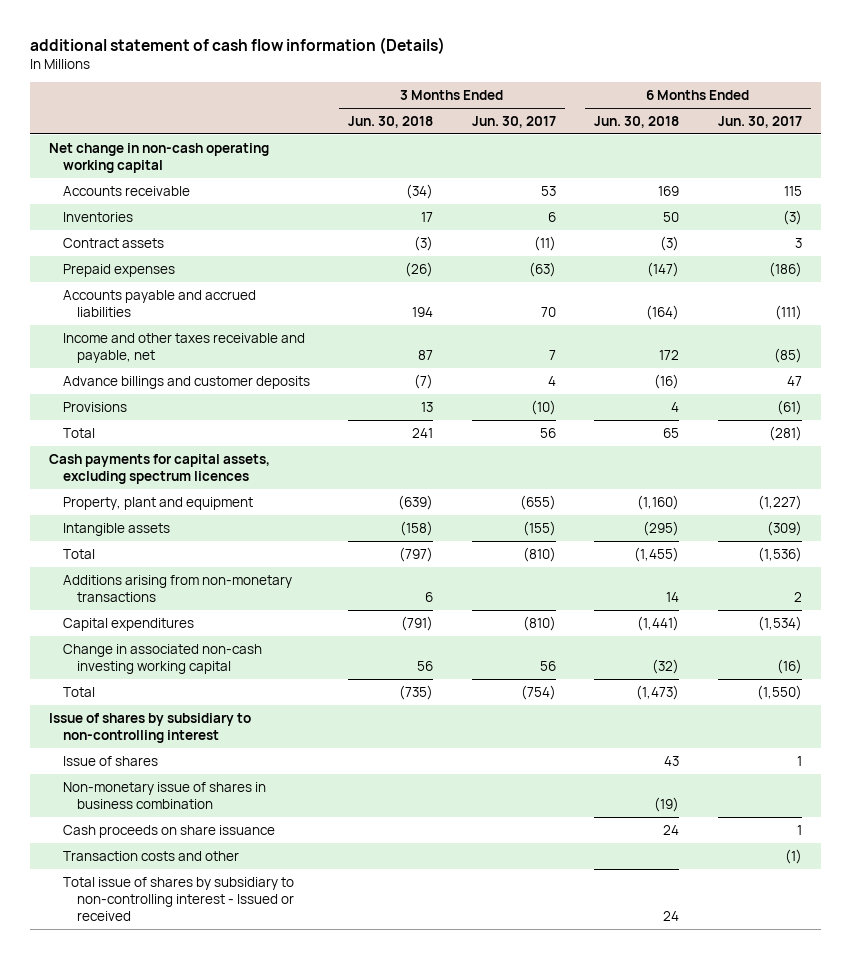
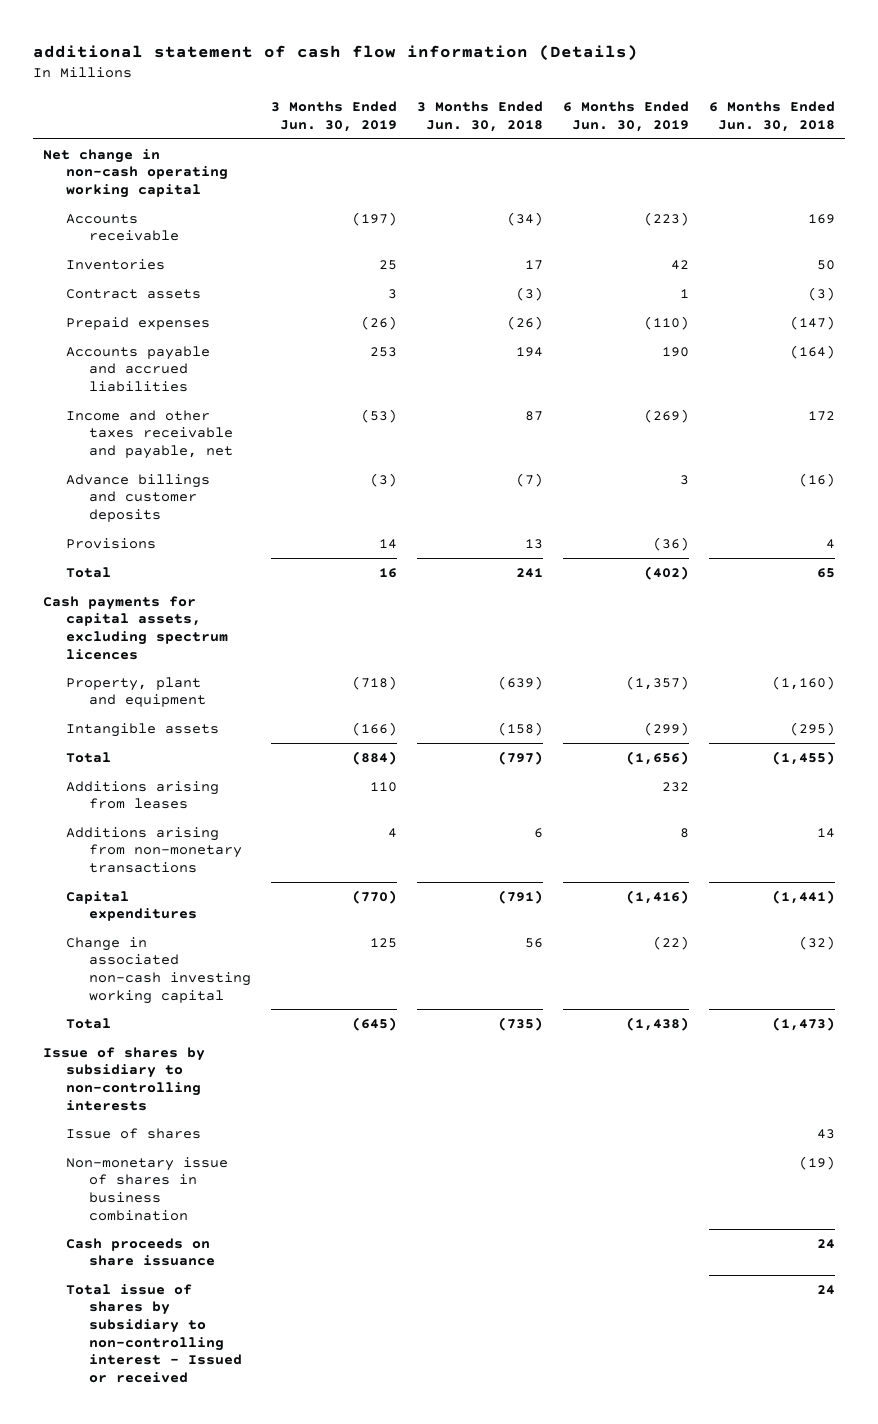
- | 3 Months Ended Jun. 30, 2018 | 3 Months Ended Jun. 30, 2017 | 6 Months Ended Jun. 30, 2018 | 6 Months Ended Jun. 30, 2017
+ | 3 Months Ended Jun. 30, 2019 | 3 Months Ended Jun. 30, 2018 | 6 Months Ended Jun. 30, 2019 | 6 Months Ended Jun. 30, 2018
+ Additions arising from leases | 110 | | 232 |
- Issue of shares by subsidiary to non-controlling interest
+ Issue of shares by subsidiary to non-controlling interests
- Transaction costs and other | | | | (1)

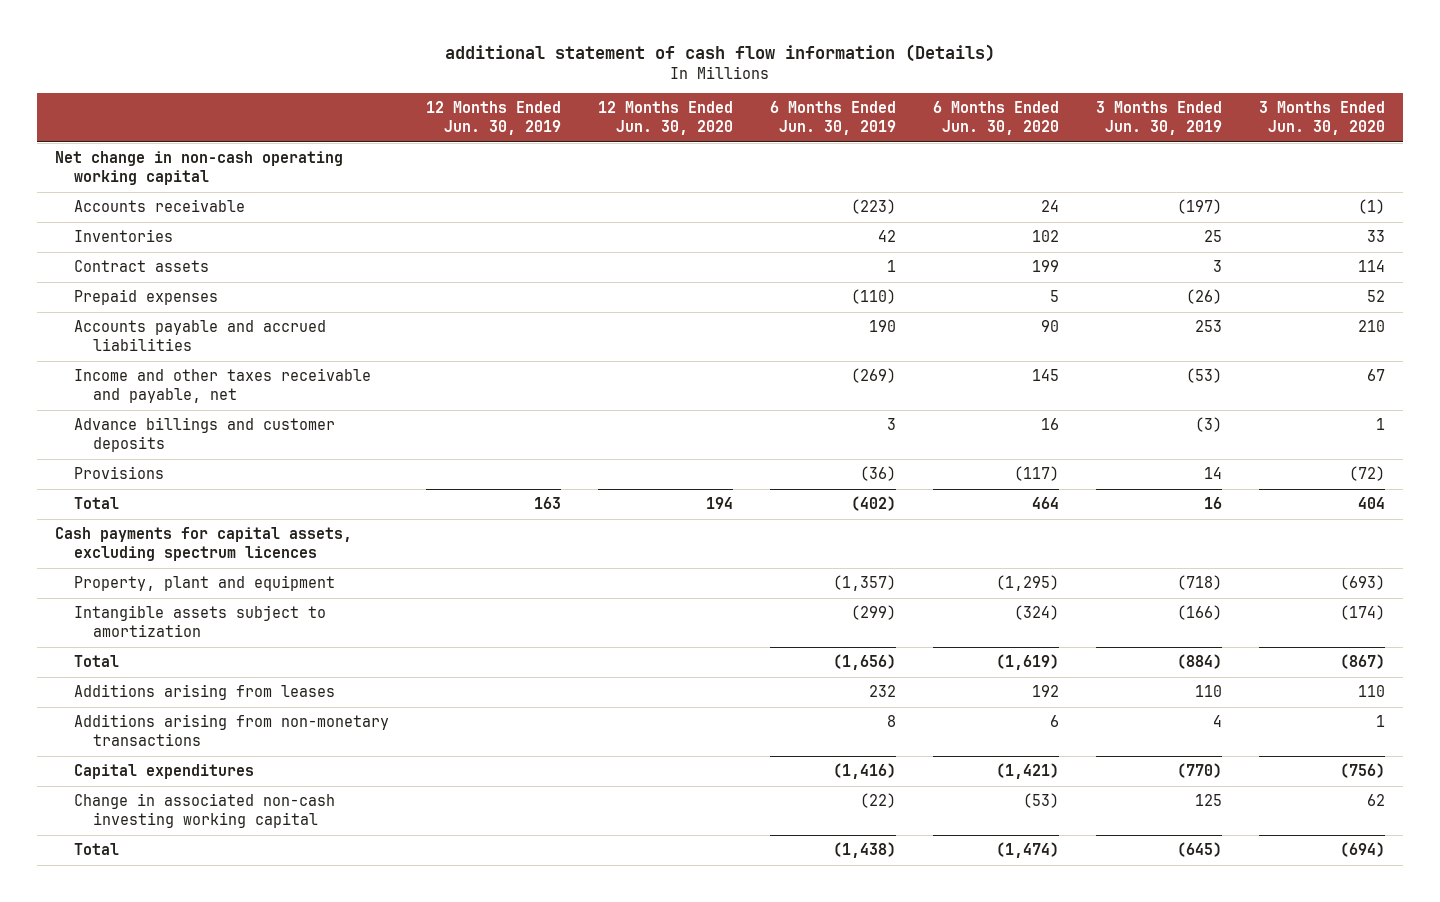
- | 3 Months Ended Jun. 30, 2019 | 3 Months Ended Jun. 30, 2018 | 6 Months Ended Jun. 30, 2019 | 6 Months Ended Jun. 30, 2018
+ | 12 Months Ended Jun. 30, 2019 | 12 Months Ended Jun. 30, 2020 | 6 Months Ended Jun. 30, 2019 | 6 Months Ended Jun. 30, 2020 | 3 Months Ended Jun. 30, 2019 | 3 Months Ended Jun. 30, 2020
- Intangible assets | (166) | (158) | (299) | (295)
+ Intangible assets subject to amortization | | | (299) | (324) | (166) | (174)
- Issue of shares by subsidiary to non-controlling interests
- Issue of shares | | | | 43
- Non-monetary issue of shares in business combination | | | | (19)
- Cash proceeds on share issuance | | | | 24
- Total issue of shares by subsidiary to non-controlling interest - Issued or received | | | | 24

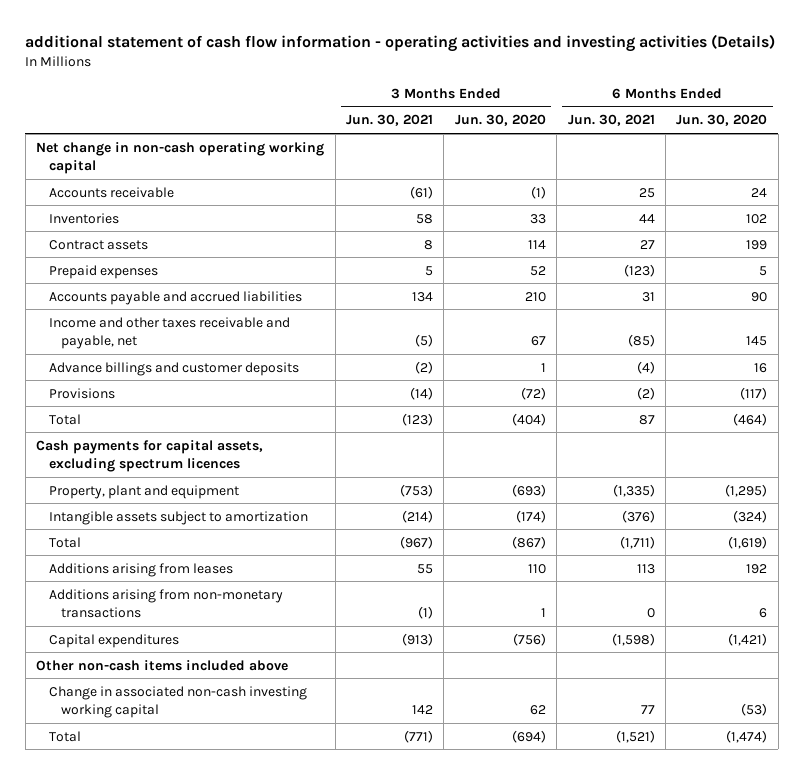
- additional statement of cash flow information (Details)
+ additional statement of cash flow information - operating activities and investing activities (Details)
- | 12 Months Ended Jun. 30, 2019 | 12 Months Ended Jun. 30, 2020 | 6 Months Ended Jun. 30, 2019 | 6 Months Ended Jun. 30, 2020 | 3 Months Ended Jun. 30, 2019 | 3 Months Ended Jun. 30, 2020
+ | 3 Months Ended Jun. 30, 2021 | 3 Months Ended Jun. 30, 2020 | 6 Months Ended Jun. 30, 2021 | 6 Months Ended Jun. 30, 2020
- Total | 163 | 194 | (402) | 464 | 16 | 404
+ Total | (123) | (404) | 87 | (464)
+ Other non-cash items included above

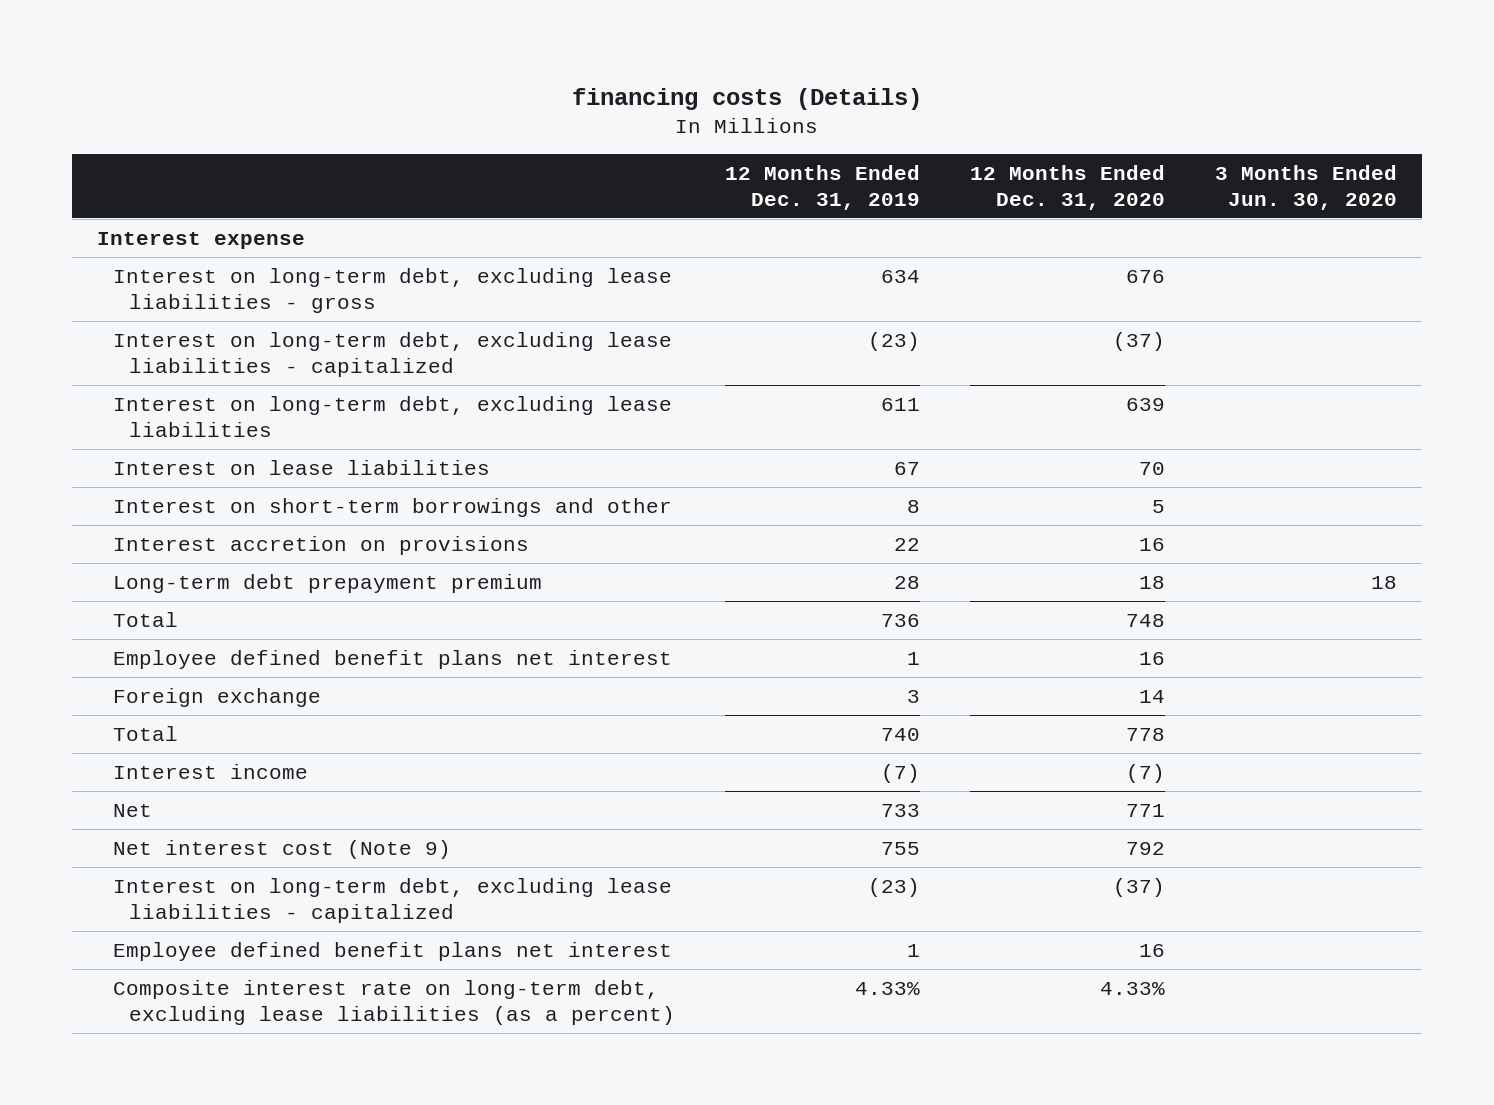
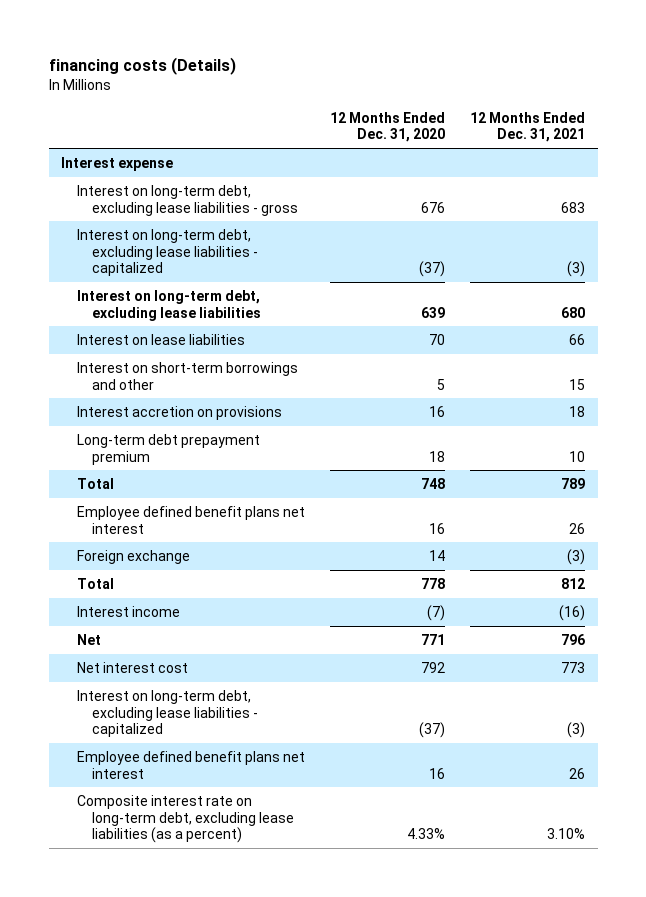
- | 12 Months Ended Dec. 31, 2019 | 12 Months Ended Dec. 31, 2020 | 3 Months Ended Jun. 30, 2020
+ | 12 Months Ended Dec. 31, 2020 | 12 Months Ended Dec. 31, 2021
- Net interest cost (Note 9) | 755 | 792 |
+ Net interest cost | 792 | 773

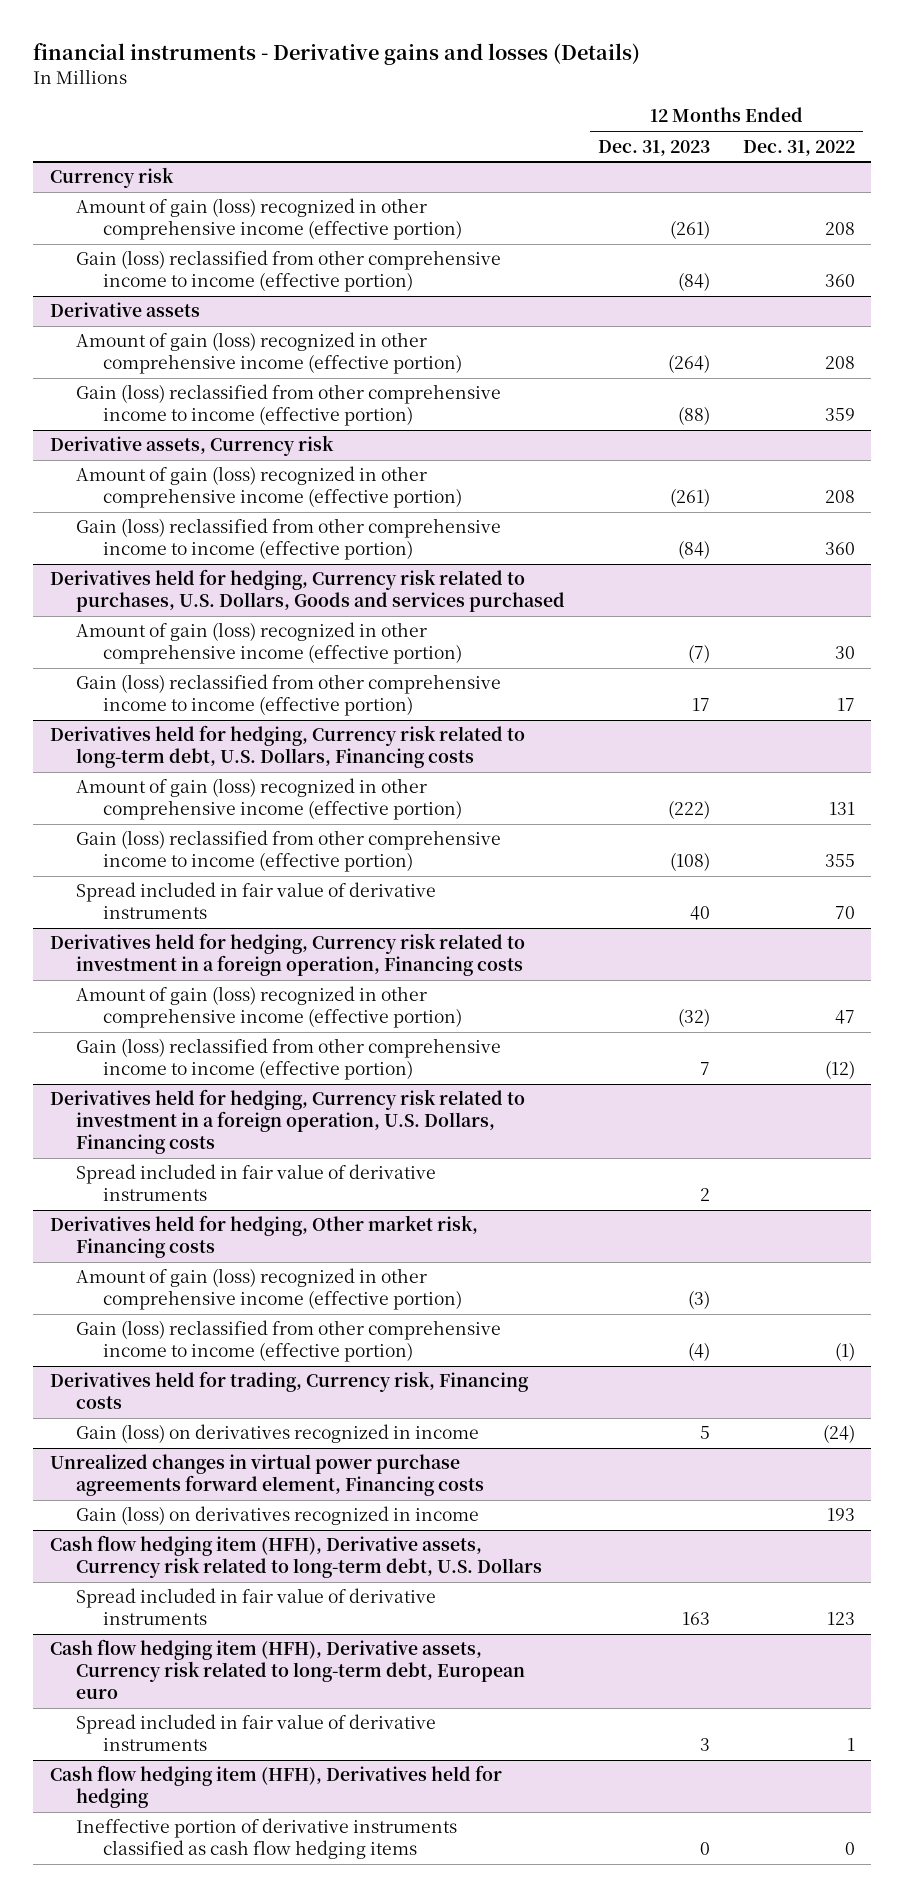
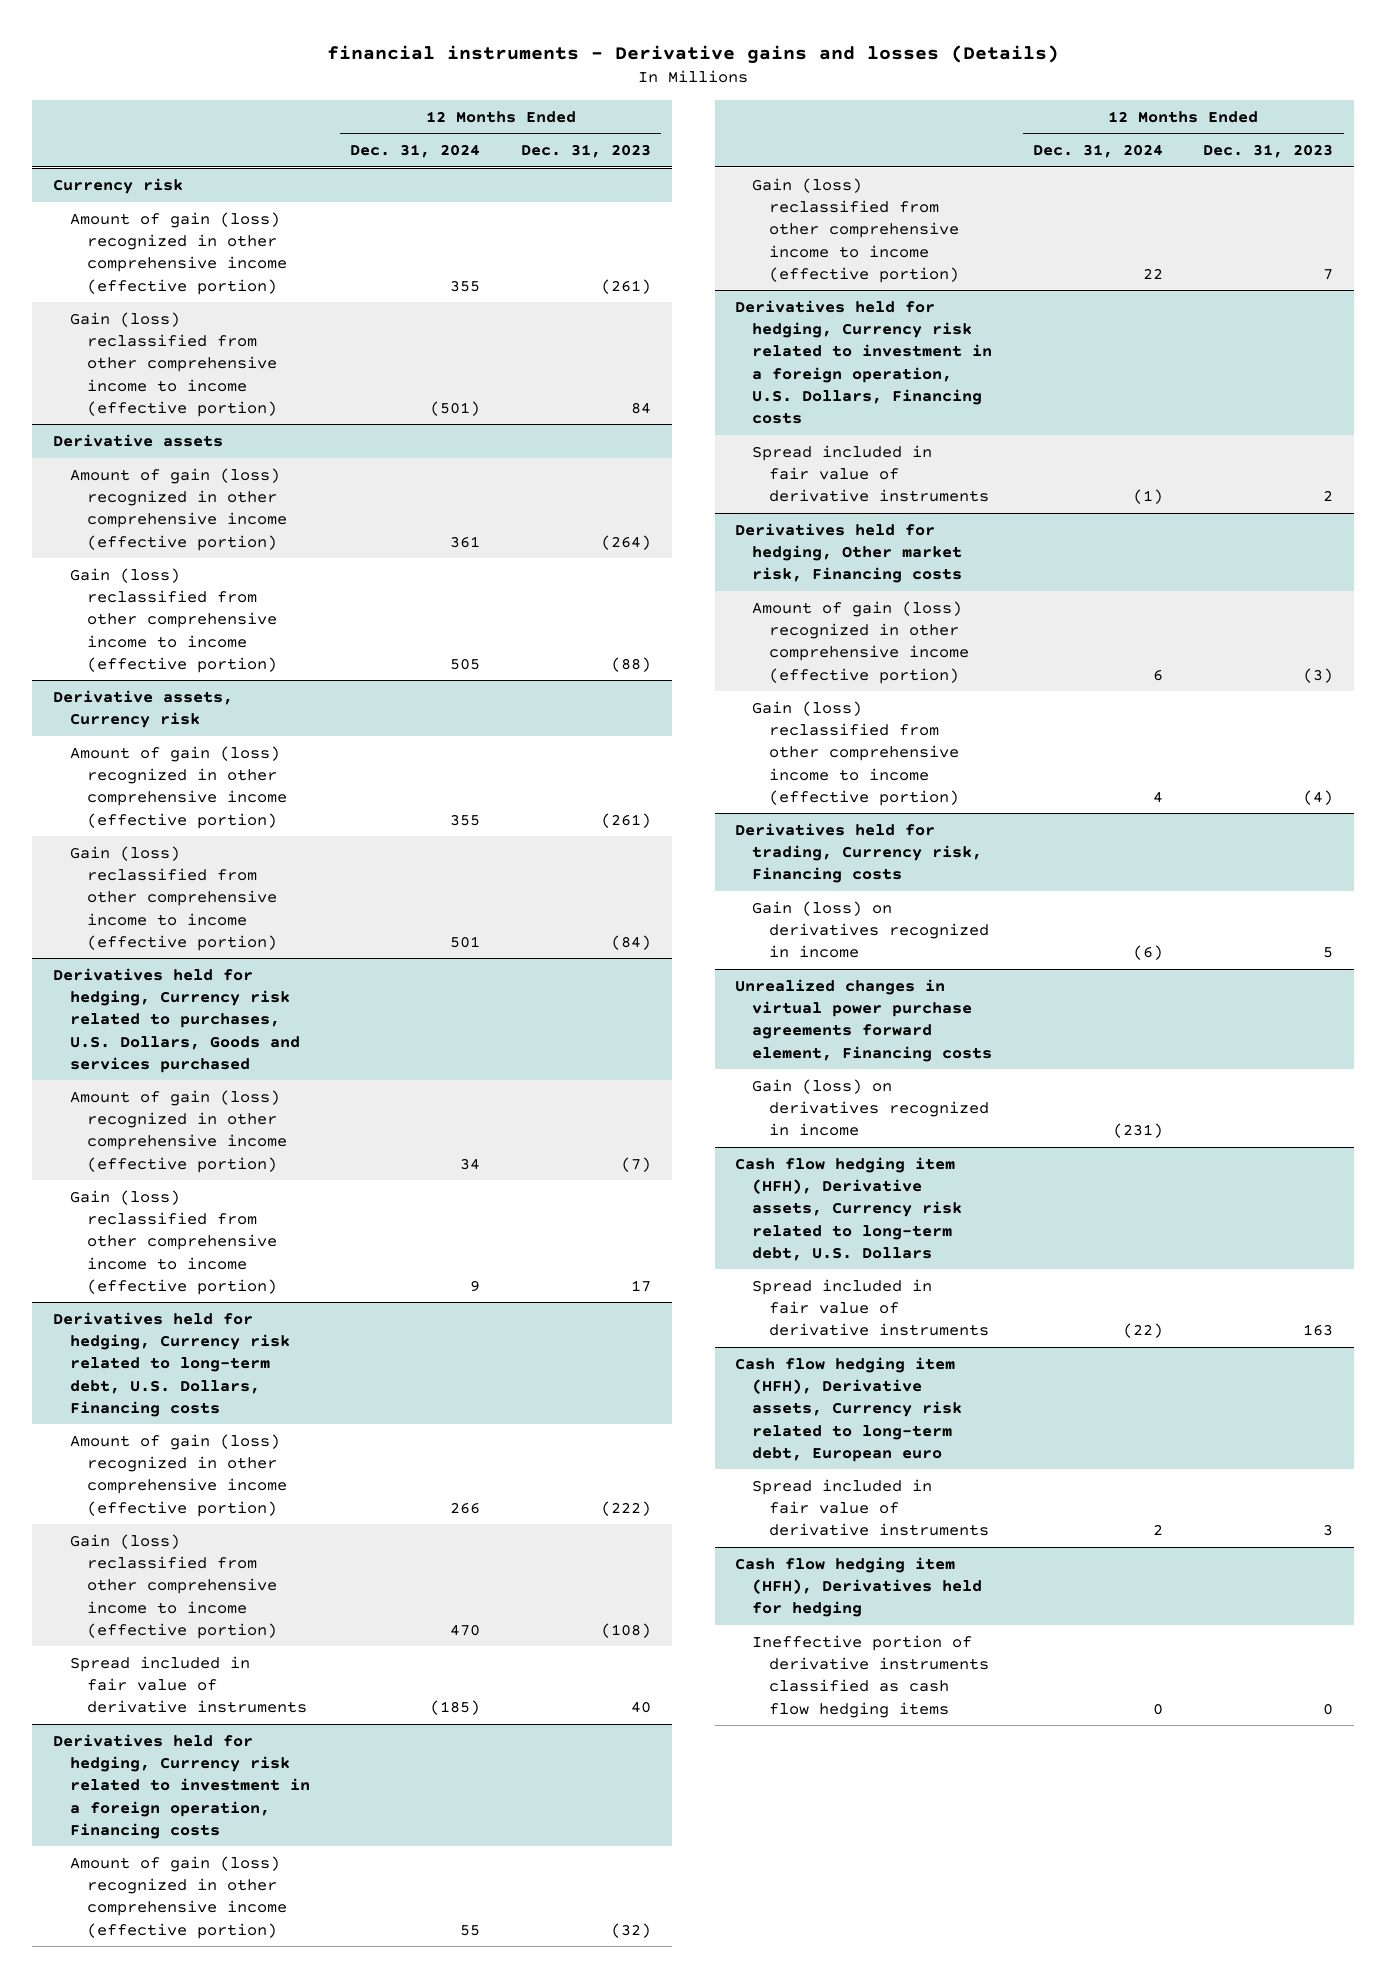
- | 12 Months Ended Dec. 31, 2023 | 12 Months Ended Dec. 31, 2022
+ | 12 Months Ended Dec. 31, 2024 | 12 Months Ended Dec. 31, 2023
@ Currency risk
- Gain (loss) reclassified from other comprehensive income to income (effective portion) | (84) | 360
+ Gain (loss) reclassified from other comprehensive income to income (effective portion) | (501) | 84

